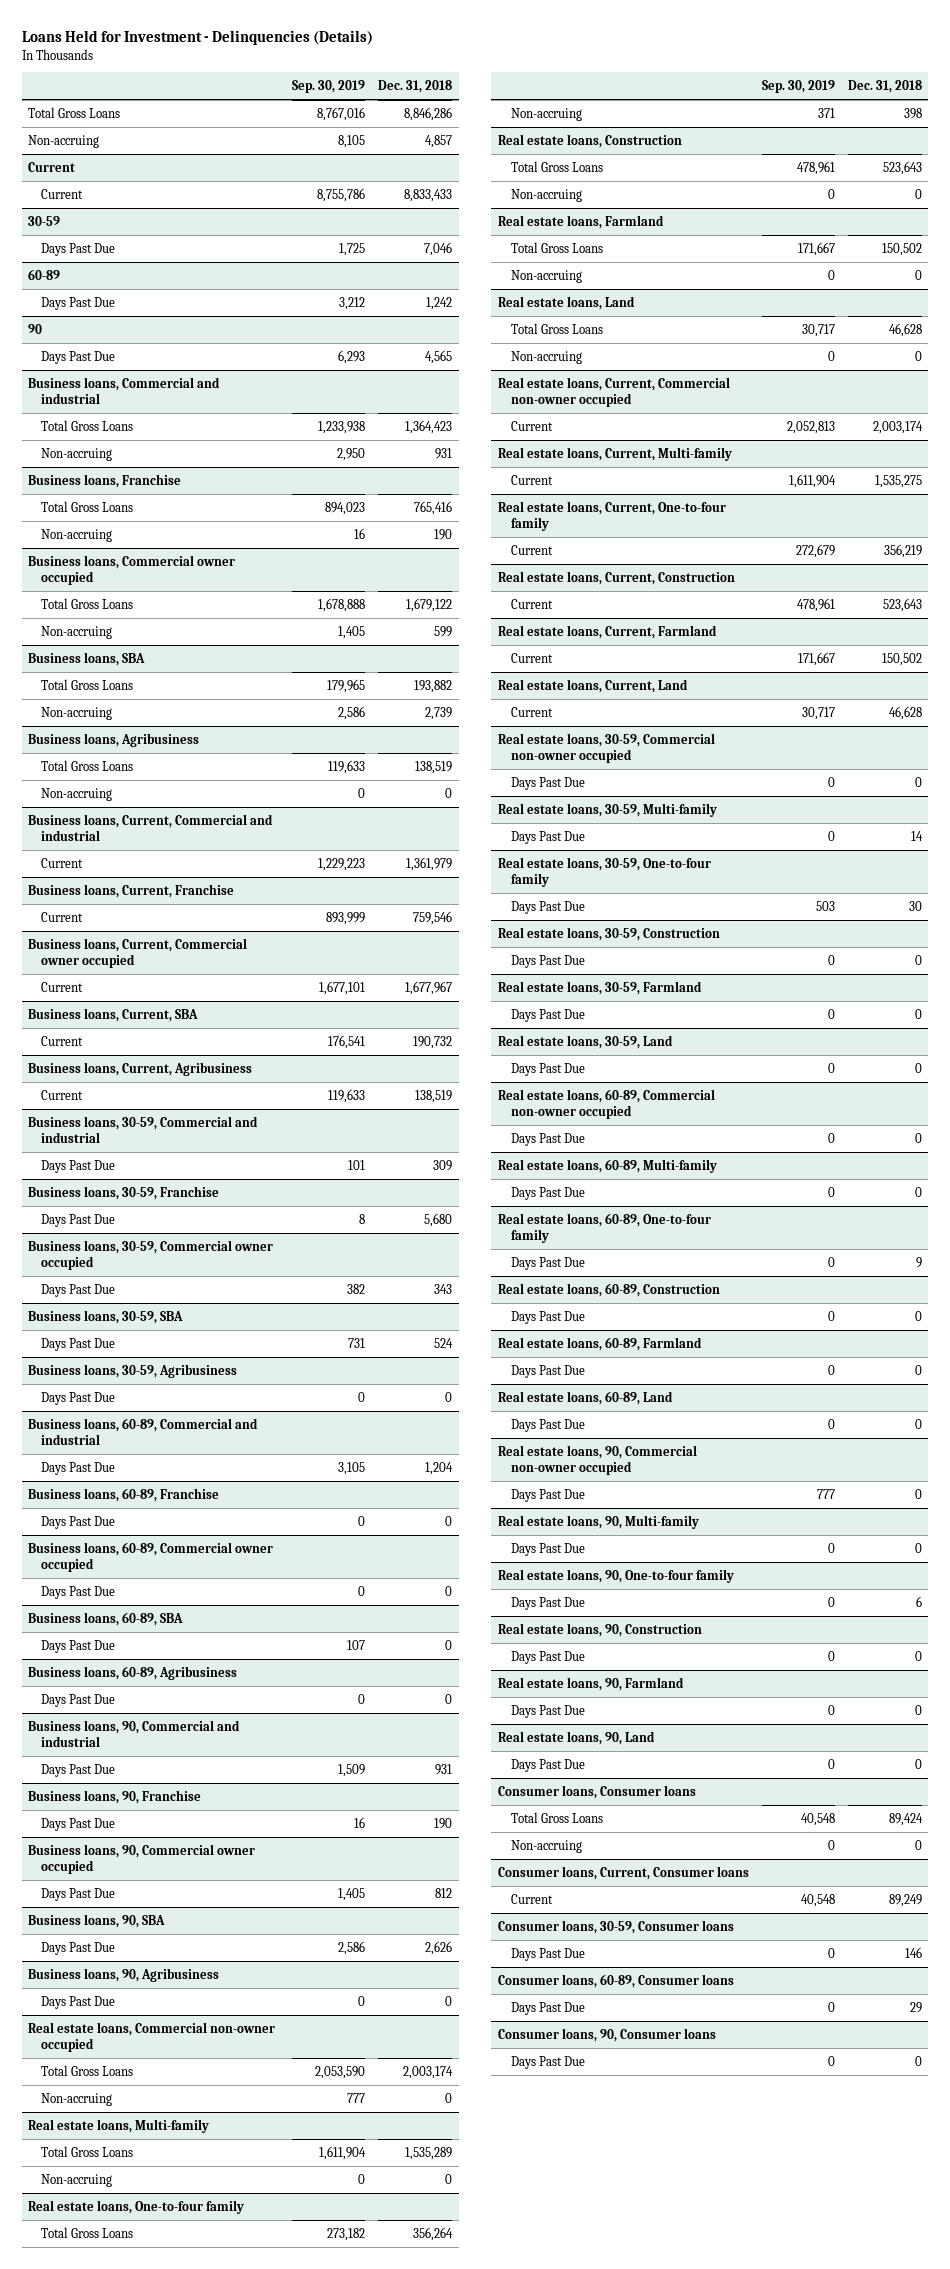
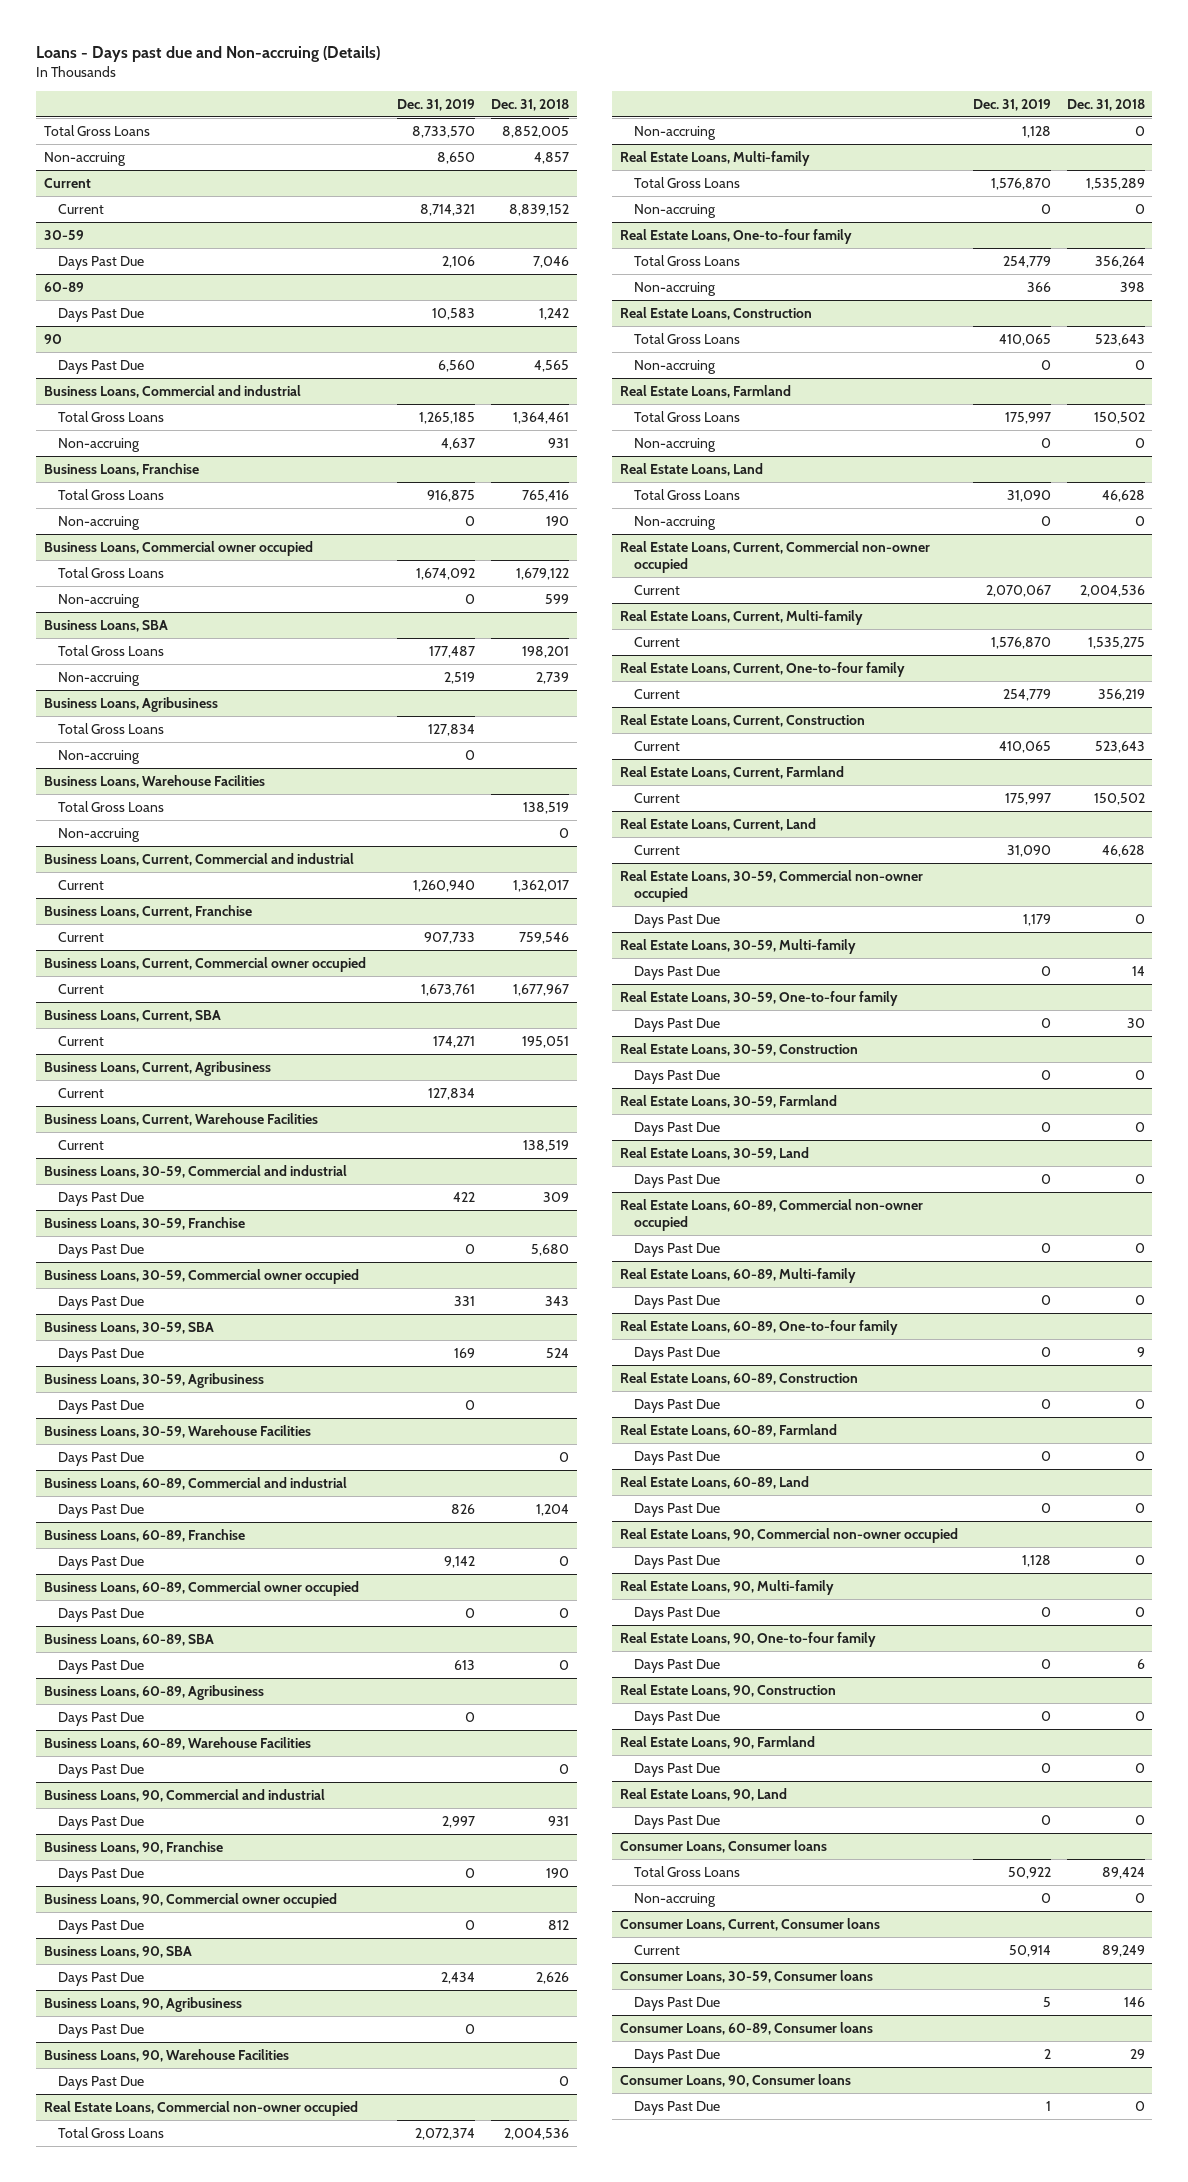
- Loans Held for Investment - Delinquencies (Details)
+ Loans - Days past due and Non-accruing (Details)
- | Sep. 30, 2019 | Dec. 31, 2018
+ | Dec. 31, 2019 | Dec. 31, 2018
- Total Gross Loans | 8,767,016 | 8,846,286
+ Total Gross Loans | 8,733,570 | 8,852,005
@ Current
- Current | 8,755,786 | 8,833,433
+ Current | 8,714,321 | 8,839,152
- Business loans, Commercial and industrial
- Total Gross Loans | 1,233,938 | 1,364,423
+ Business Loans, Commercial and industrial
+ Total Gross Loans | 1,265,185 | 1,364,461
- Business loans, Franchise
+ Business Loans, Franchise
- Business loans, Commercial owner occupied
+ Business Loans, Commercial owner occupied
- Business loans, SBA
- Total Gross Loans | 179,965 | 193,882
+ Business Loans, SBA
+ Total Gross Loans | 177,487 | 198,201
- Business loans, Agribusiness
+ Business Loans, Agribusiness
+ Total Gross Loans | 127,834 |
+ Non-accruing | 0 |
+ Business Loans, Warehouse Facilities
- Business loans, Current, Commercial and industrial
- Current | 1,229,223 | 1,361,979
- Business loans, Current, Franchise
+ Business Loans, Current, Commercial and industrial
+ Current | 1,260,940 | 1,362,017
+ Business Loans, Current, Franchise
- Business loans, Current, Commercial owner occupied
+ Business Loans, Current, Commercial owner occupied
- Business loans, Current, SBA
- Current | 176,541 | 190,732
- Business loans, Current, Agribusiness
+ Business Loans, Current, SBA
+ Current | 174,271 | 195,051
+ Business Loans, Current, Agribusiness
+ Current | 127,834 |
+ Business Loans, Current, Warehouse Facilities
- Business loans, 30-59, Commercial and industrial
+ Business Loans, 30-59, Commercial and industrial
- Business loans, 30-59, Franchise
+ Business Loans, 30-59, Franchise
- Business loans, 30-59, Commercial owner occupied
+ Business Loans, 30-59, Commercial owner occupied
- Business loans, 30-59, SBA
+ Business Loans, 30-59, SBA
- Business loans, 30-59, Agribusiness
+ Business Loans, 30-59, Agribusiness
+ Days Past Due | 0 |
+ Business Loans, 30-59, Warehouse Facilities
- Business loans, 60-89, Commercial and industrial
+ Business Loans, 60-89, Commercial and industrial
- Business loans, 60-89, Franchise
+ Business Loans, 60-89, Franchise
- Business loans, 60-89, Commercial owner occupied
+ Business Loans, 60-89, Commercial owner occupied
- Business loans, 60-89, SBA
+ Business Loans, 60-89, SBA
- Business loans, 60-89, Agribusiness
+ Business Loans, 60-89, Agribusiness
+ Days Past Due | 0 |
+ Business Loans, 60-89, Warehouse Facilities
- Business loans, 90, Commercial and industrial
+ Business Loans, 90, Commercial and industrial
- Business loans, 90, Franchise
+ Business Loans, 90, Franchise
- Business loans, 90, Commercial owner occupied
+ Business Loans, 90, Commercial owner occupied
- Business loans, 90, SBA
+ Business Loans, 90, SBA
- Business loans, 90, Agribusiness
+ Business Loans, 90, Agribusiness
+ Days Past Due | 0 |
+ Business Loans, 90, Warehouse Facilities
- Real estate loans, Commercial non-owner occupied
- Total Gross Loans | 2,053,590 | 2,003,174
+ Real Estate Loans, Commercial non-owner occupied
+ Total Gross Loans | 2,072,374 | 2,004,536
- Real estate loans, Multi-family
+ Real Estate Loans, Multi-family
- Real estate loans, One-to-four family
+ Real Estate Loans, One-to-four family
- Real estate loans, Construction
+ Real Estate Loans, Construction
- Real estate loans, Farmland
+ Real Estate Loans, Farmland
- Real estate loans, Land
+ Real Estate Loans, Land
- Real estate loans, Current, Commercial non-owner occupied
- Current | 2,052,813 | 2,003,174
- Real estate loans, Current, Multi-family
+ Real Estate Loans, Current, Commercial non-owner occupied
+ Current | 2,070,067 | 2,004,536
+ Real Estate Loans, Current, Multi-family
- Real estate loans, Current, One-to-four family
+ Real Estate Loans, Current, One-to-four family
- Real estate loans, Current, Construction
+ Real Estate Loans, Current, Construction
- Real estate loans, Current, Farmland
+ Real Estate Loans, Current, Farmland
- Real estate loans, Current, Land
+ Real Estate Loans, Current, Land
- Real estate loans, 30-59, Commercial non-owner occupied
+ Real Estate Loans, 30-59, Commercial non-owner occupied
- Real estate loans, 30-59, Multi-family
+ Real Estate Loans, 30-59, Multi-family
- Real estate loans, 30-59, One-to-four family
+ Real Estate Loans, 30-59, One-to-four family
- Real estate loans, 30-59, Construction
+ Real Estate Loans, 30-59, Construction
- Real estate loans, 30-59, Farmland
+ Real Estate Loans, 30-59, Farmland
- Real estate loans, 30-59, Land
+ Real Estate Loans, 30-59, Land
- Real estate loans, 60-89, Commercial non-owner occupied
+ Real Estate Loans, 60-89, Commercial non-owner occupied
- Real estate loans, 60-89, Multi-family
+ Real Estate Loans, 60-89, Multi-family
- Real estate loans, 60-89, One-to-four family
+ Real Estate Loans, 60-89, One-to-four family
- Real estate loans, 60-89, Construction
+ Real Estate Loans, 60-89, Construction
- Real estate loans, 60-89, Farmland
+ Real Estate Loans, 60-89, Farmland
- Real estate loans, 60-89, Land
+ Real Estate Loans, 60-89, Land
- Real estate loans, 90, Commercial non-owner occupied
+ Real Estate Loans, 90, Commercial non-owner occupied
- Real estate loans, 90, Multi-family
+ Real Estate Loans, 90, Multi-family
- Real estate loans, 90, One-to-four family
+ Real Estate Loans, 90, One-to-four family
- Real estate loans, 90, Construction
+ Real Estate Loans, 90, Construction
- Real estate loans, 90, Farmland
+ Real Estate Loans, 90, Farmland
- Real estate loans, 90, Land
+ Real Estate Loans, 90, Land
- Consumer loans, Consumer loans
+ Consumer Loans, Consumer loans
- Consumer loans, Current, Consumer loans
+ Consumer Loans, Current, Consumer loans
- Consumer loans, 30-59, Consumer loans
+ Consumer Loans, 30-59, Consumer loans
- Consumer loans, 60-89, Consumer loans
+ Consumer Loans, 60-89, Consumer loans
- Consumer loans, 90, Consumer loans
+ Consumer Loans, 90, Consumer loans

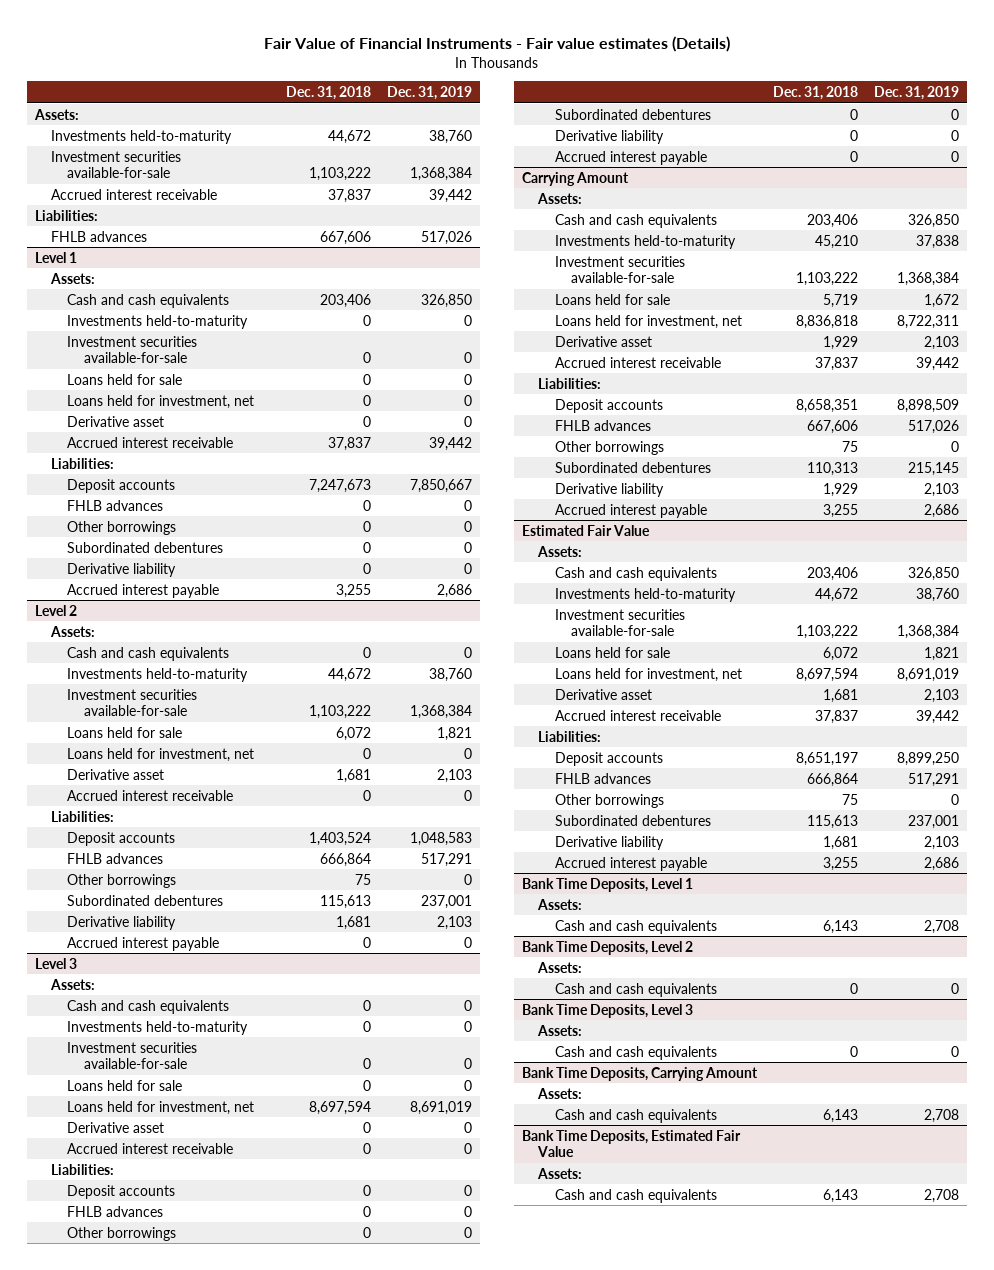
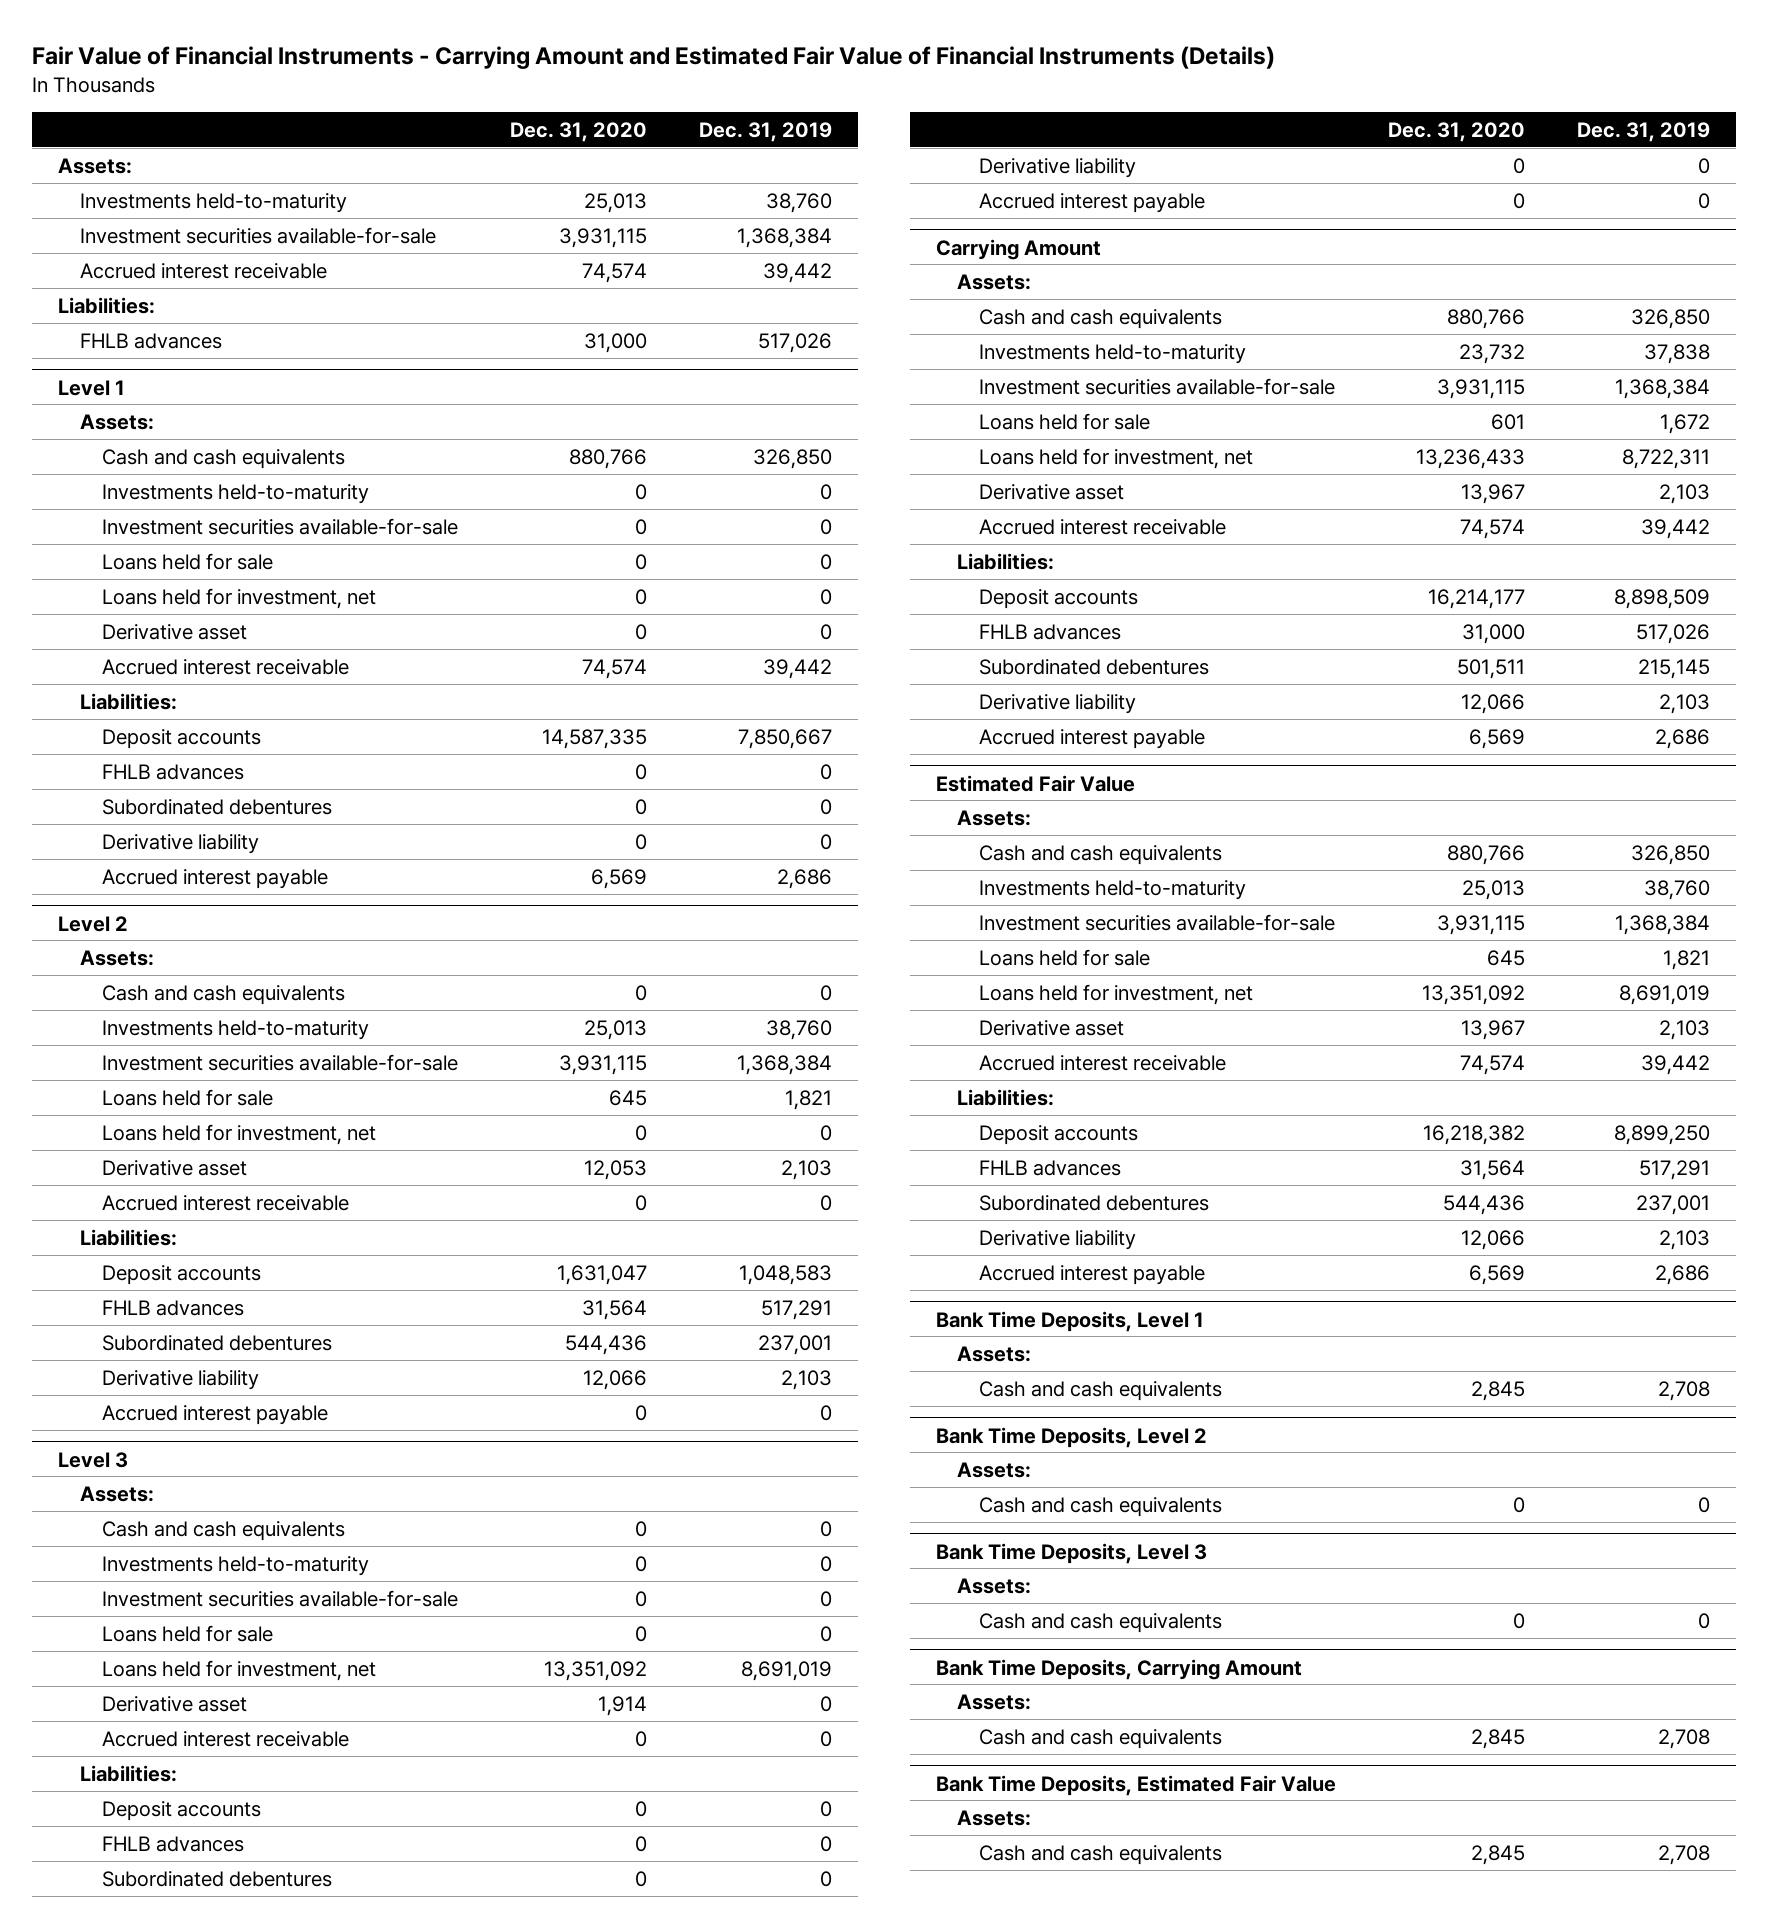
- Fair Value of Financial Instruments - Fair value estimates (Details)
+ Fair Value of Financial Instruments - Carrying Amount and Estimated Fair Value of Financial Instruments (Details)
- | Dec. 31, 2018 | Dec. 31, 2019
+ | Dec. 31, 2020 | Dec. 31, 2019
@ Level 1
- Other borrowings | 0 | 0
@ Level 2
- Other borrowings | 75 | 0
@ Level 3
- Other borrowings | 0 | 0
@ Carrying Amount
- Other borrowings | 75 | 0
@ Estimated Fair Value
- Other borrowings | 75 | 0

